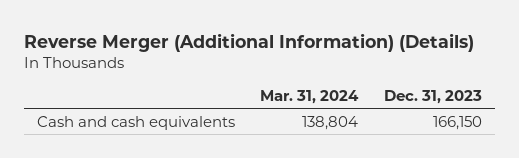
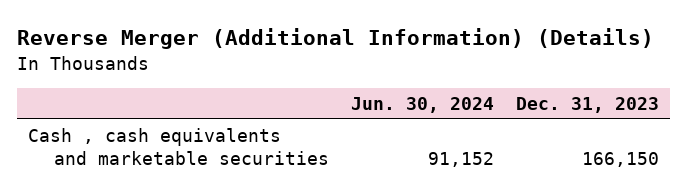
- | Mar. 31, 2024 | Dec. 31, 2023
+ | Jun. 30, 2024 | Dec. 31, 2023
- Cash and cash equivalents | 138,804 | 166,150
+ Cash , cash equivalents and marketable securities | 91,152 | 166,150

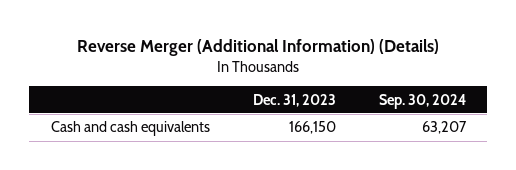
- | Jun. 30, 2024 | Dec. 31, 2023
+ | Dec. 31, 2023 | Sep. 30, 2024
- Cash , cash equivalents and marketable securities | 91,152 | 166,150
+ Cash and cash equivalents | 166,150 | 63,207

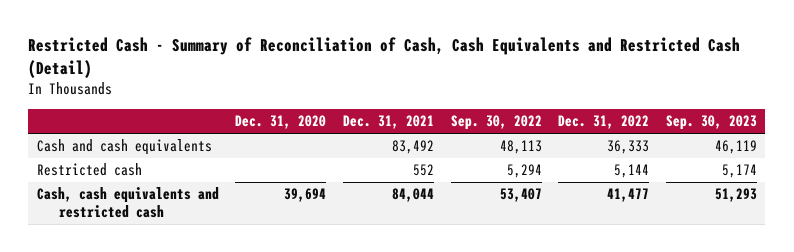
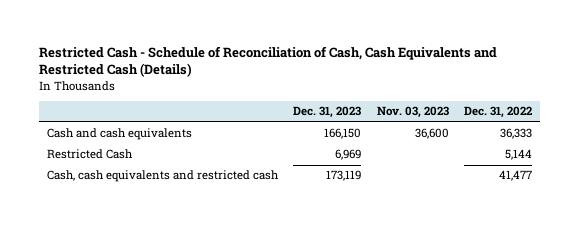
- Restricted Cash - Summary of Reconciliation of Cash, Cash Equivalents and Restricted Cash (Detail)
+ Restricted Cash - Schedule of Reconciliation of Cash, Cash Equivalents and Restricted Cash (Details)
- | Dec. 31, 2020 | Dec. 31, 2021 | Sep. 30, 2022 | Dec. 31, 2022 | Sep. 30, 2023
+ | Dec. 31, 2023 | Nov. 03, 2023 | Dec. 31, 2022
- Restricted cash | | 552 | 5,294 | 5,144 | 5,174
+ Restricted Cash | 6,969 | | 5,144

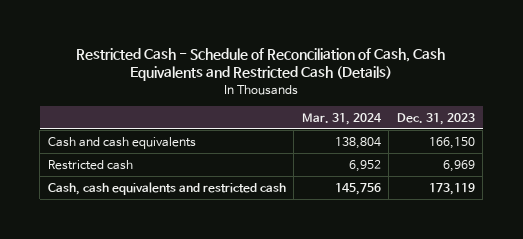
- | Dec. 31, 2023 | Nov. 03, 2023 | Dec. 31, 2022
+ | Mar. 31, 2024 | Dec. 31, 2023
- Restricted Cash | 6,969 | | 5,144
+ Restricted cash | 6,952 | 6,969

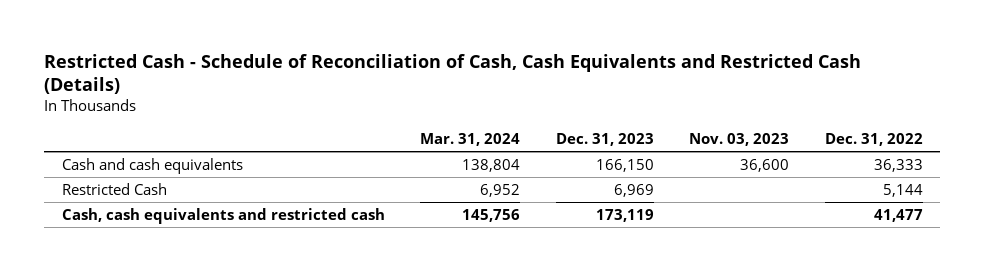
- | Mar. 31, 2024 | Dec. 31, 2023
+ | Mar. 31, 2024 | Dec. 31, 2023 | Nov. 03, 2023 | Dec. 31, 2022
- Restricted cash | 6,952 | 6,969
+ Restricted Cash | 6,952 | 6,969 | | 5,144

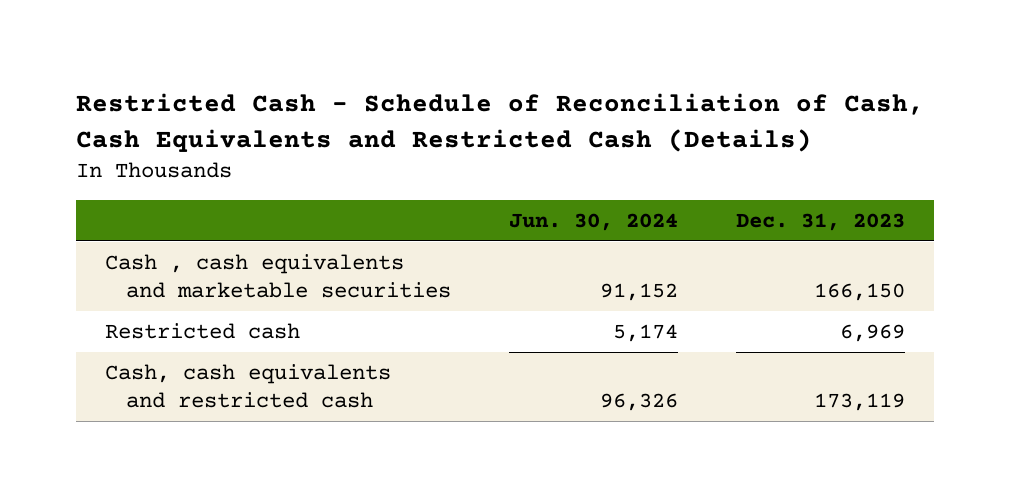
- | Mar. 31, 2024 | Dec. 31, 2023 | Nov. 03, 2023 | Dec. 31, 2022
+ | Jun. 30, 2024 | Dec. 31, 2023
- Cash and cash equivalents | 138,804 | 166,150 | 36,600 | 36,333
- Restricted Cash | 6,952 | 6,969 | | 5,144
+ Cash , cash equivalents and marketable securities | 91,152 | 166,150
+ Restricted cash | 5,174 | 6,969

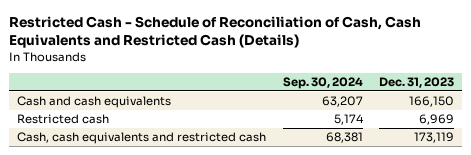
- | Jun. 30, 2024 | Dec. 31, 2023
+ | Sep. 30, 2024 | Dec. 31, 2023
- Cash , cash equivalents and marketable securities | 91,152 | 166,150
+ Cash and cash equivalents | 63,207 | 166,150

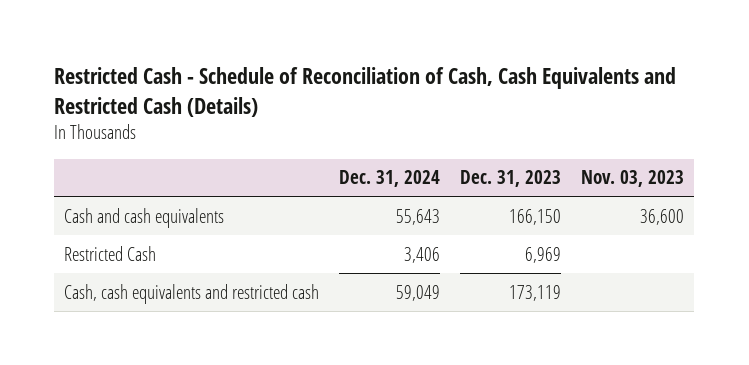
- | Sep. 30, 2024 | Dec. 31, 2023
+ | Dec. 31, 2024 | Dec. 31, 2023 | Nov. 03, 2023
- Restricted cash | 5,174 | 6,969
+ Restricted Cash | 3,406 | 6,969 |

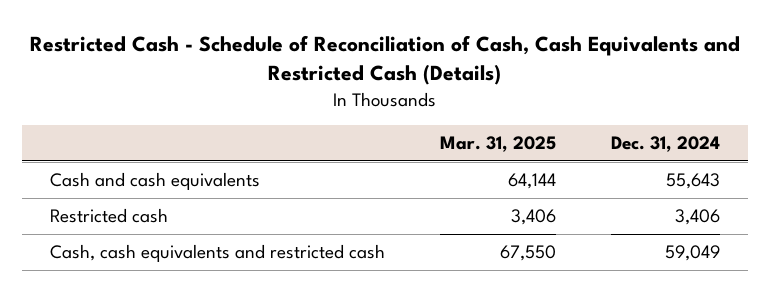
- | Dec. 31, 2024 | Dec. 31, 2023 | Nov. 03, 2023
+ | Mar. 31, 2025 | Dec. 31, 2024
- Restricted Cash | 3,406 | 6,969 |
+ Restricted cash | 3,406 | 3,406

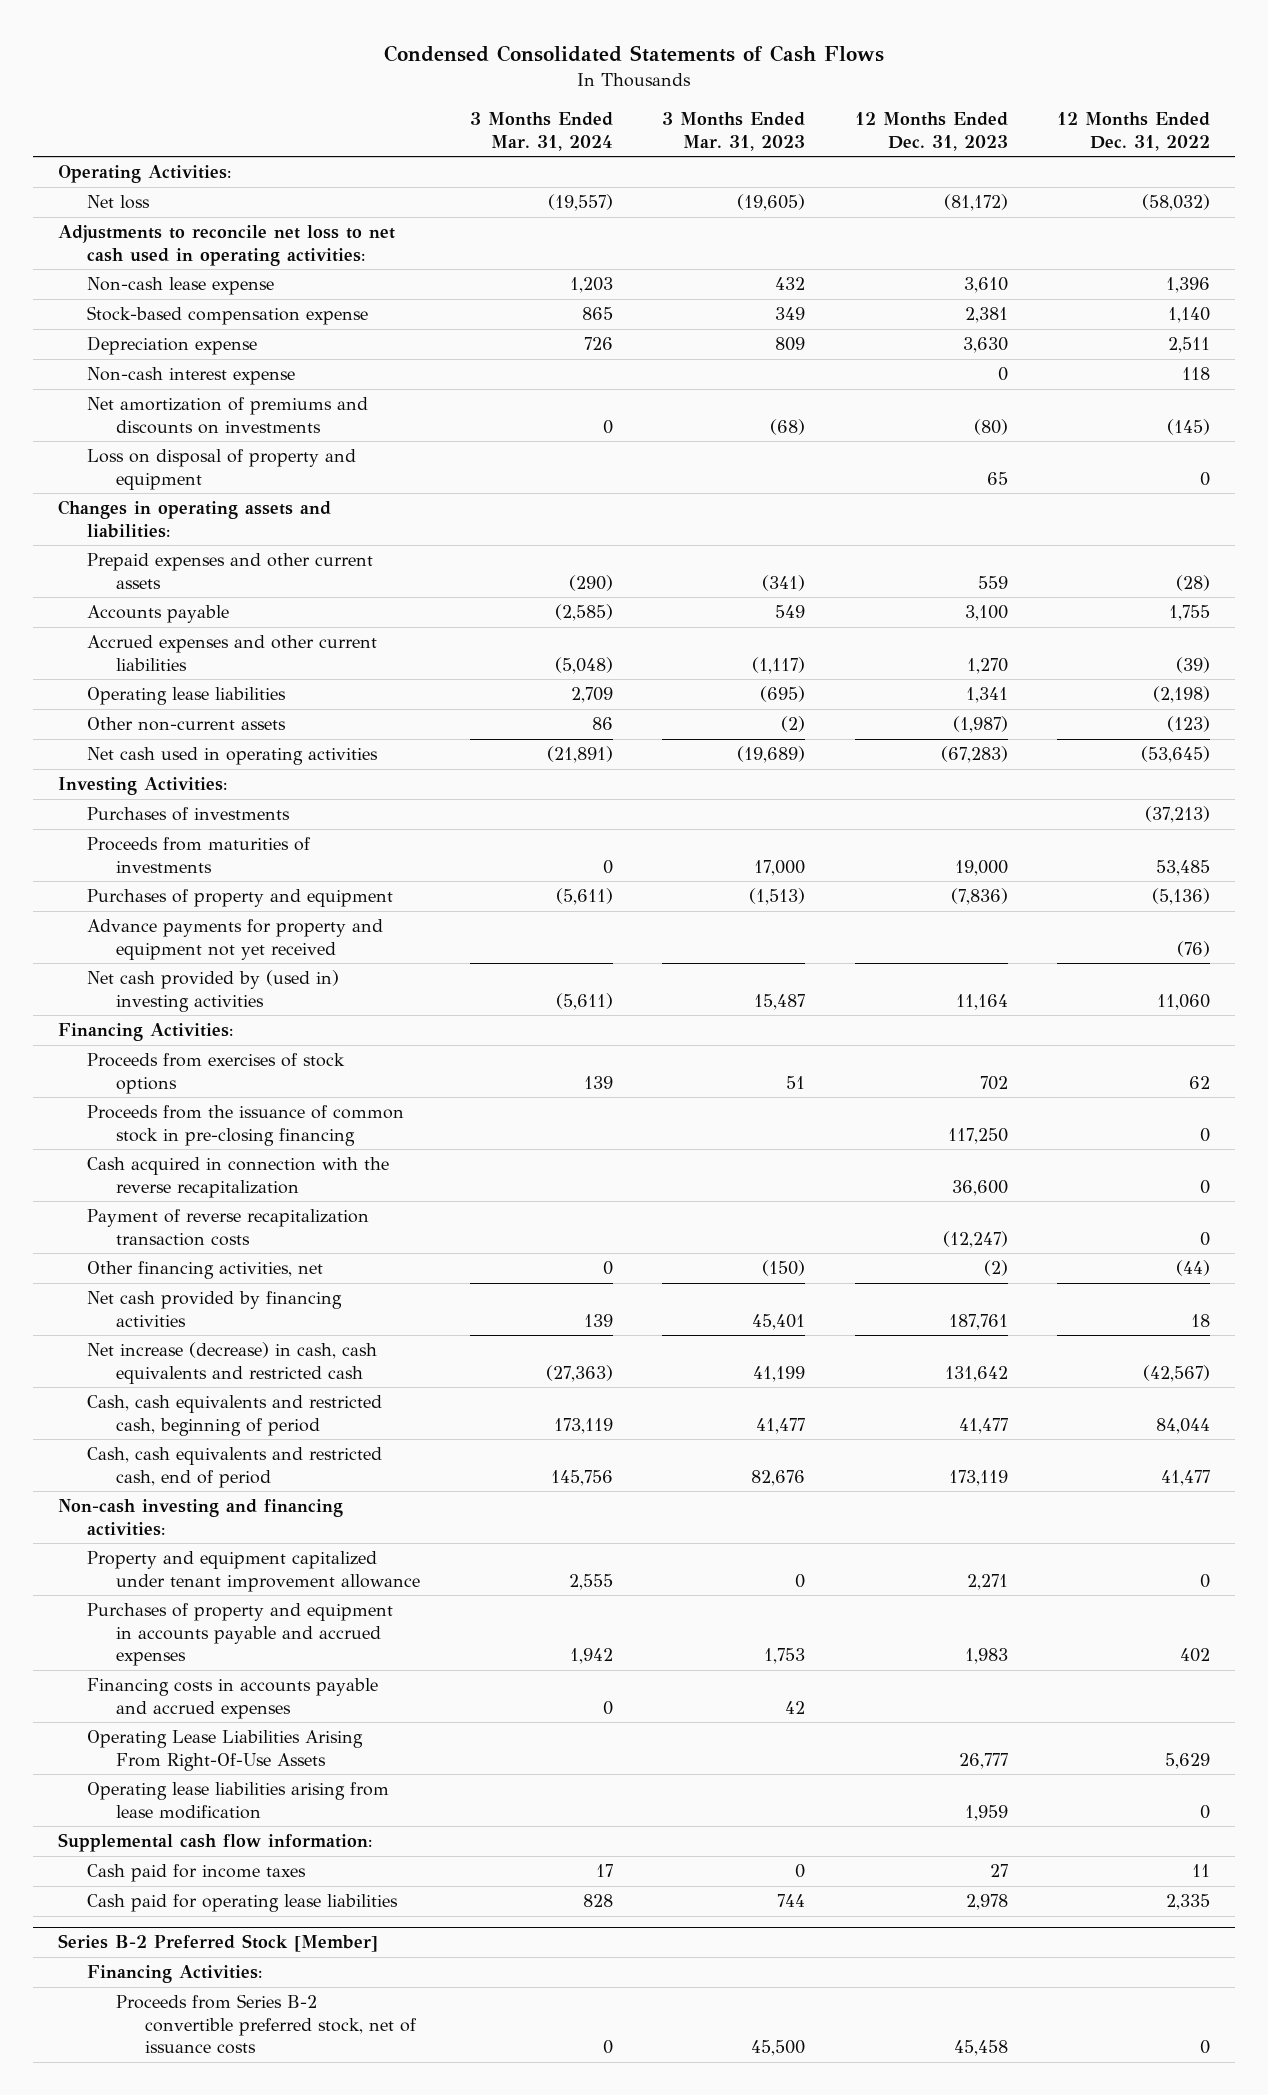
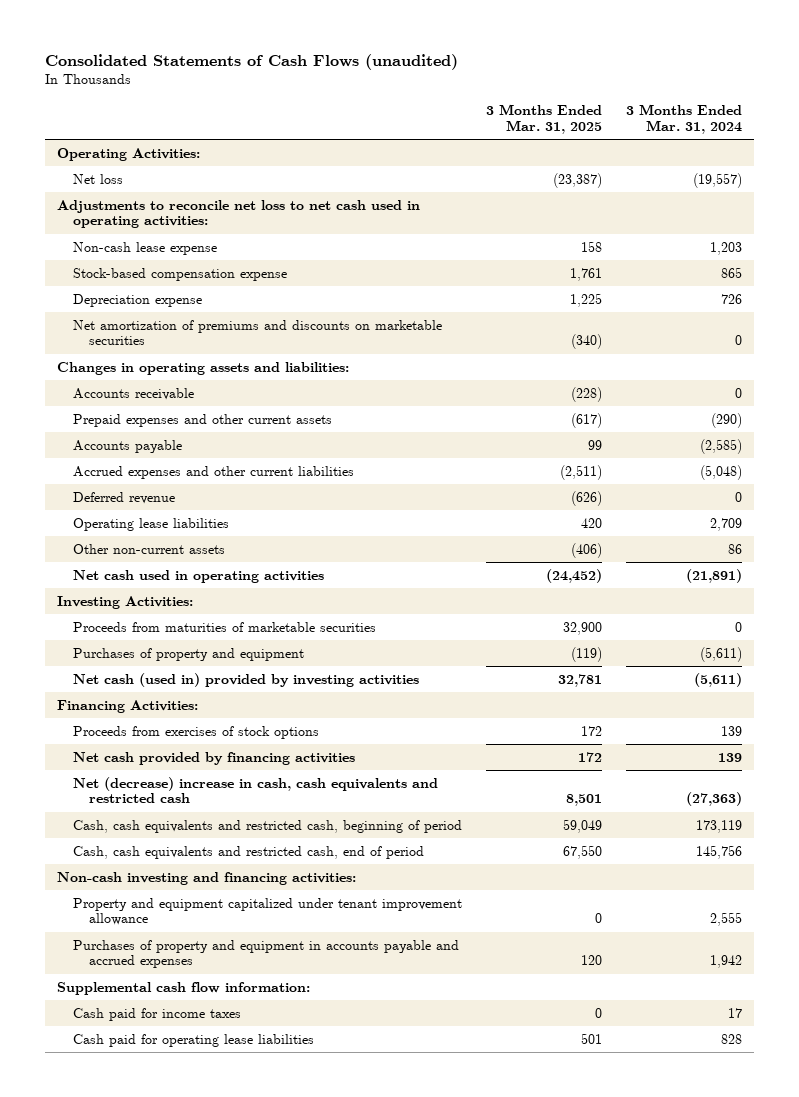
- Condensed Consolidated Statements of Cash Flows
+ Consolidated Statements of Cash Flows (unaudited)
- | 3 Months Ended Mar. 31, 2024 | 3 Months Ended Mar. 31, 2023 | 12 Months Ended Dec. 31, 2023 | 12 Months Ended Dec. 31, 2022
+ | 3 Months Ended Mar. 31, 2025 | 3 Months Ended Mar. 31, 2024
- Non-cash interest expense | | | 0 | 118
- Net amortization of premiums and discounts on investments | 0 | (68) | (80) | (145)
- Loss on disposal of property and equipment | | | 65 | 0
+ Net amortization of premiums and discounts on marketable securities | (340) | 0
+ Accounts receivable | (228) | 0
+ Deferred revenue | (626) | 0
- Purchases of investments | | | | (37,213)
- Proceeds from maturities of investments | 0 | 17,000 | 19,000 | 53,485
+ Proceeds from maturities of marketable securities | 32,900 | 0
- Advance payments for property and equipment not yet received | | | | (76)
- Net cash provided by (used in) investing activities | (5,611) | 15,487 | 11,164 | 11,060
+ Net cash (used in) provided by investing activities | 32,781 | (5,611)
- Proceeds from the issuance of common stock in pre-closing financing | | | 117,250 | 0
- Cash acquired in connection with the reverse recapitalization | | | 36,600 | 0
- Payment of reverse recapitalization transaction costs | | | (12,247) | 0
- Other financing activities, net | 0 | (150) | (2) | (44)
- Net increase (decrease) in cash, cash equivalents and restricted cash | (27,363) | 41,199 | 131,642 | (42,567)
+ Net (decrease) increase in cash, cash equivalents and restricted cash | 8,501 | (27,363)
- Financing costs in accounts payable and accrued expenses | 0 | 42 | |
- Operating Lease Liabilities Arising From Right-Of-Use Assets | | | 26,777 | 5,629
- Operating lease liabilities arising from lease modification | | | 1,959 | 0
- Series B-2 Preferred Stock [Member]
- Financing Activities:
- Proceeds from Series B-2 convertible preferred stock, net of issuance costs | 0 | 45,500 | 45,458 | 0

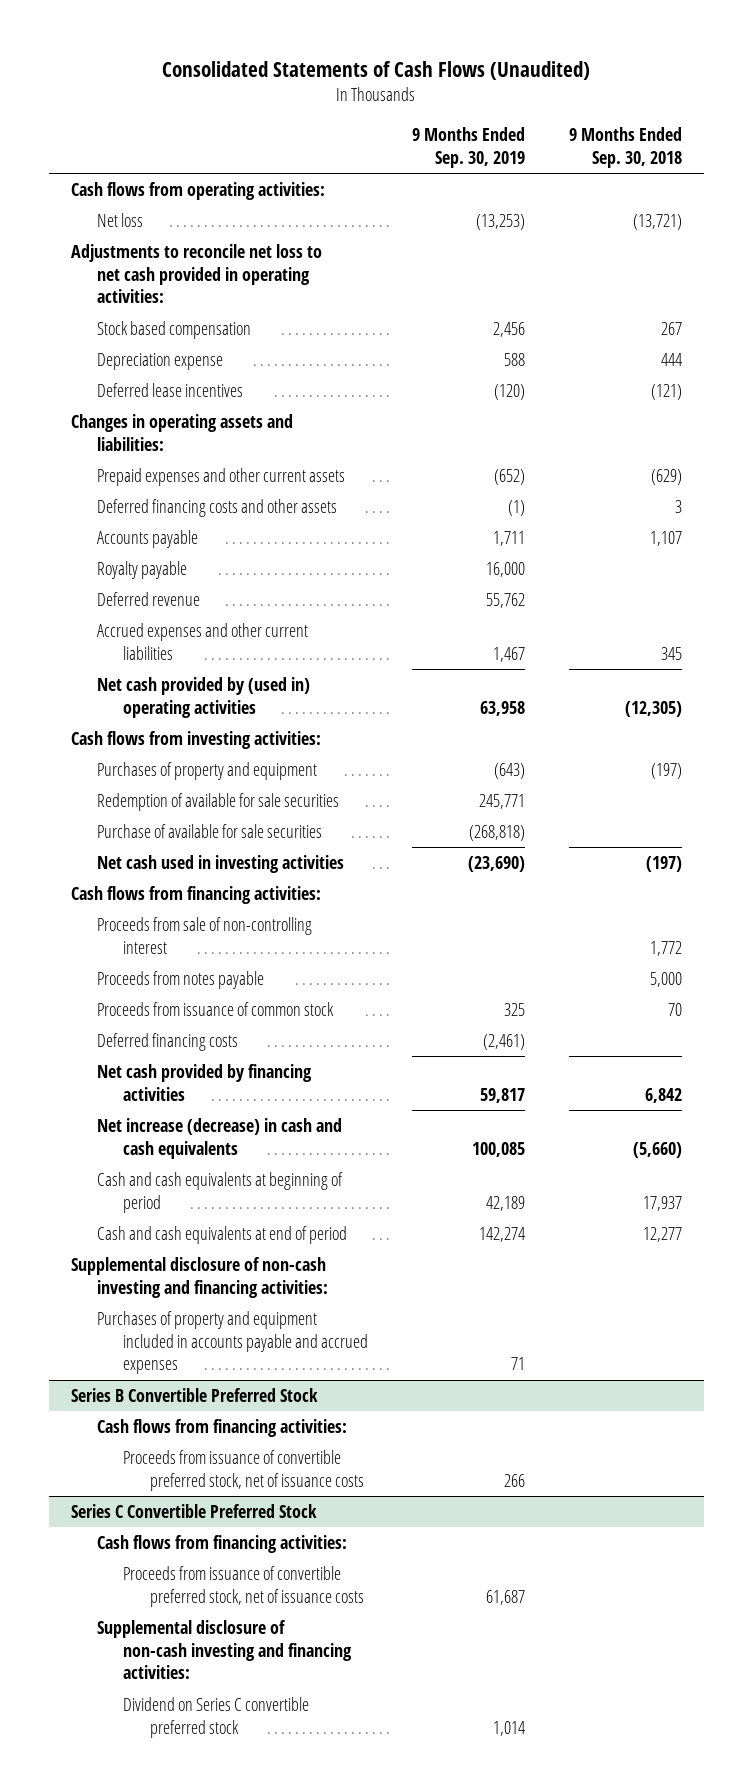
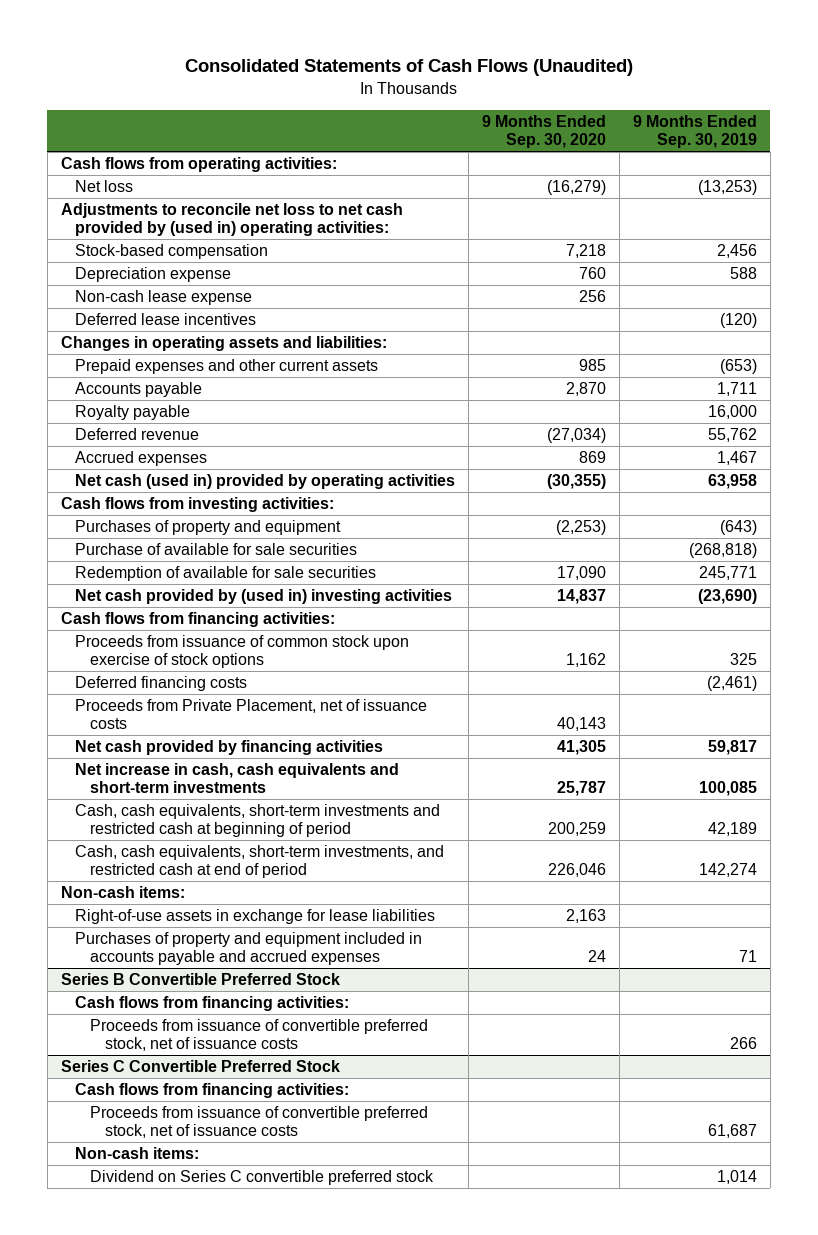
- | 9 Months Ended Sep. 30, 2019 | 9 Months Ended Sep. 30, 2018
+ | 9 Months Ended Sep. 30, 2020 | 9 Months Ended Sep. 30, 2019
- Adjustments to reconcile net loss to net cash provided in operating activities:
- Stock based compensation | 2,456 | 267
+ Adjustments to reconcile net loss to net cash provided by (used in) operating activities:
+ Stock-based compensation | 7,218 | 2,456
+ Non-cash lease expense | 256 |
- Prepaid expenses and other current assets | (652) | (629)
- Deferred financing costs and other assets | (1) | 3
+ Prepaid expenses and other current assets | 985 | (653)
- Accrued expenses and other current liabilities | 1,467 | 345
- Net cash provided by (used in) operating activities | 63,958 | (12,305)
+ Accrued expenses | 869 | 1,467
+ Net cash (used in) provided by operating activities | (30,355) | 63,958
- Net cash used in investing activities | (23,690) | (197)
moved down: Redemption of available for sale securities | 17,090 | 245,771
+ Net cash provided by (used in) investing activities | 14,837 | (23,690)
- Proceeds from sale of non-controlling interest | | 1,772
- Proceeds from notes payable | | 5,000
- Proceeds from issuance of common stock | 325 | 70
+ Proceeds from issuance of common stock upon exercise of stock options | 1,162 | 325
+ Proceeds from Private Placement, net of issuance costs | 40,143 |
- Net increase (decrease) in cash and cash equivalents | 100,085 | (5,660)
- Cash and cash equivalents at beginning of period | 42,189 | 17,937
- Cash and cash equivalents at end of period | 142,274 | 12,277
- Supplemental disclosure of non-cash investing and financing activities:
+ Net increase in cash, cash equivalents and short-term investments | 25,787 | 100,085
+ Cash, cash equivalents, short-term investments and restricted cash at beginning of period | 200,259 | 42,189
+ Cash, cash equivalents, short-term investments, and restricted cash at end of period | 226,046 | 142,274
+ Non-cash items:
+ Right-of-use assets in exchange for lease liabilities | 2,163 |
@ Series C Convertible Preferred Stock
- Supplemental disclosure of non-cash investing and financing activities:
+ Non-cash items:

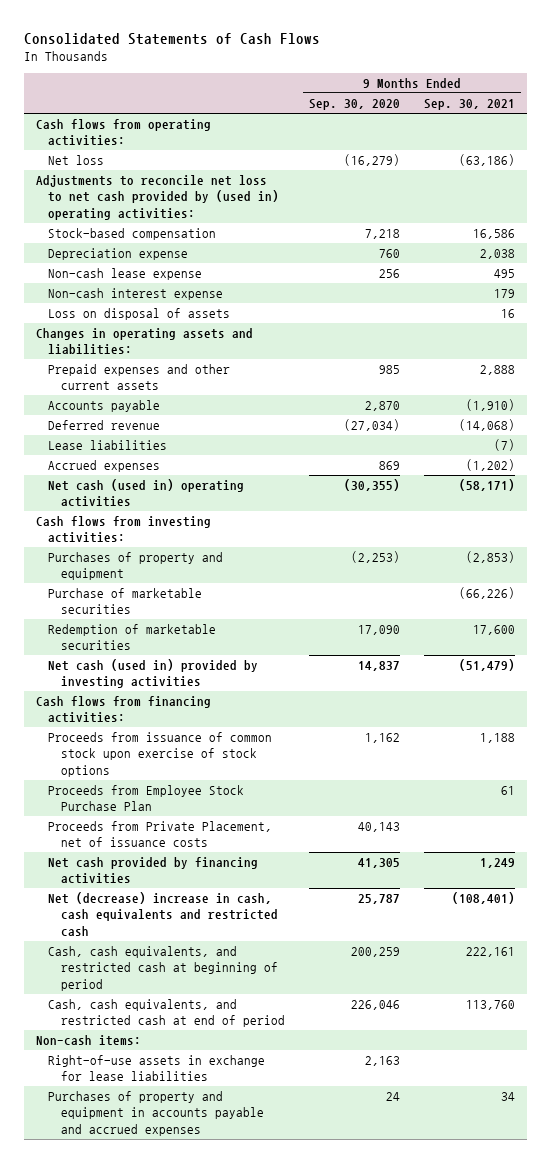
- Consolidated Statements of Cash Flows (Unaudited)
+ Consolidated Statements of Cash Flows
- | 9 Months Ended Sep. 30, 2020 | 9 Months Ended Sep. 30, 2019
+ | 9 Months Ended Sep. 30, 2020 | 9 Months Ended Sep. 30, 2021
- Deferred lease incentives | | (120)
+ Non-cash interest expense | | 179
+ Loss on disposal of assets | | 16
- Royalty payable | | 16,000
+ Lease liabilities | | (7)
- Net cash (used in) provided by operating activities | (30,355) | 63,958
+ Net cash (used in) operating activities | (30,355) | (58,171)
- Purchase of available for sale securities | | (268,818)
- Redemption of available for sale securities | 17,090 | 245,771
- Net cash provided by (used in) investing activities | 14,837 | (23,690)
+ Purchase of marketable securities | | (66,226)
+ Redemption of marketable securities | 17,090 | 17,600
+ Net cash (used in) provided by investing activities | 14,837 | (51,479)
- Deferred financing costs | | (2,461)
+ Proceeds from Employee Stock Purchase Plan | | 61
- Net increase in cash, cash equivalents and short-term investments | 25,787 | 100,085
- Cash, cash equivalents, short-term investments and restricted cash at beginning of period | 200,259 | 42,189
- Cash, cash equivalents, short-term investments, and restricted cash at end of period | 226,046 | 142,274
+ Net (decrease) increase in cash, cash equivalents and restricted cash | 25,787 | (108,401)
+ Cash, cash equivalents, and restricted cash at beginning of period | 200,259 | 222,161
+ Cash, cash equivalents, and restricted cash at end of period | 226,046 | 113,760
- Purchases of property and equipment included in accounts payable and accrued expenses | 24 | 71
- Series B Convertible Preferred Stock
- Cash flows from financing activities:
- Proceeds from issuance of convertible preferred stock, net of issuance costs | | 266
- Series C Convertible Preferred Stock
- Cash flows from financing activities:
- Proceeds from issuance of convertible preferred stock, net of issuance costs | | 61,687
- Non-cash items:
- Dividend on Series C convertible preferred stock | | 1,014
+ Purchases of property and equipment in accounts payable and accrued expenses | 24 | 34

